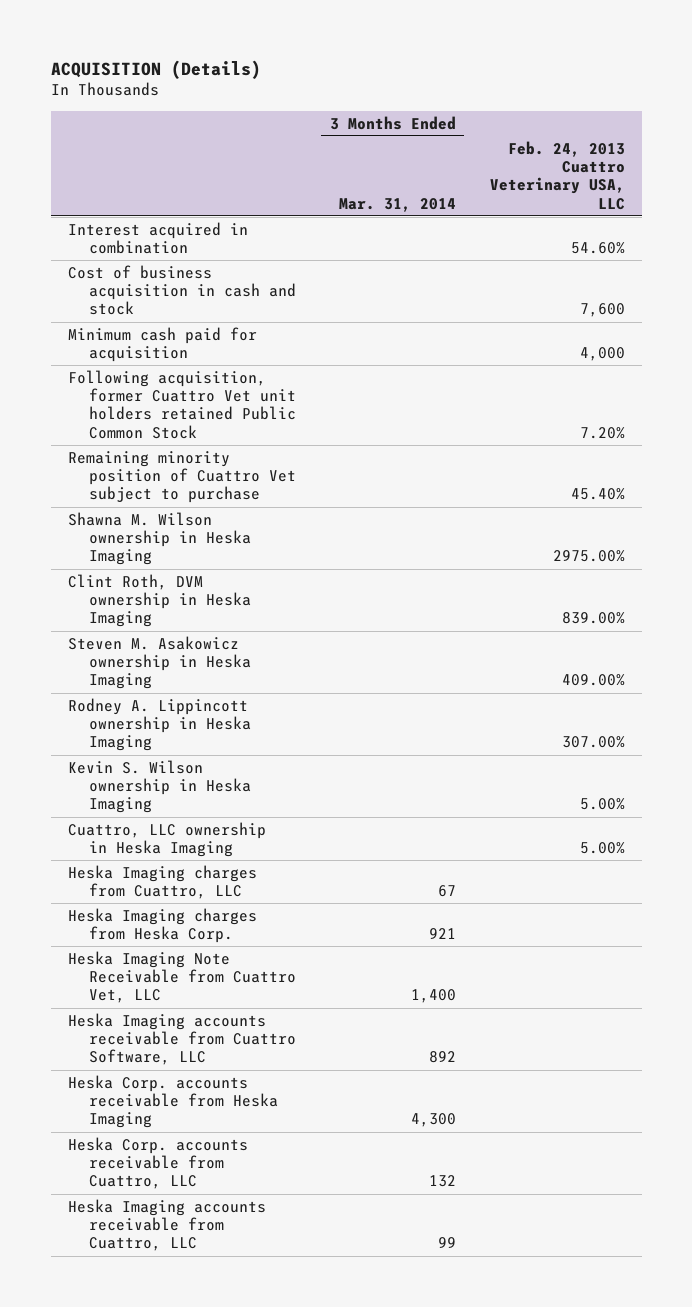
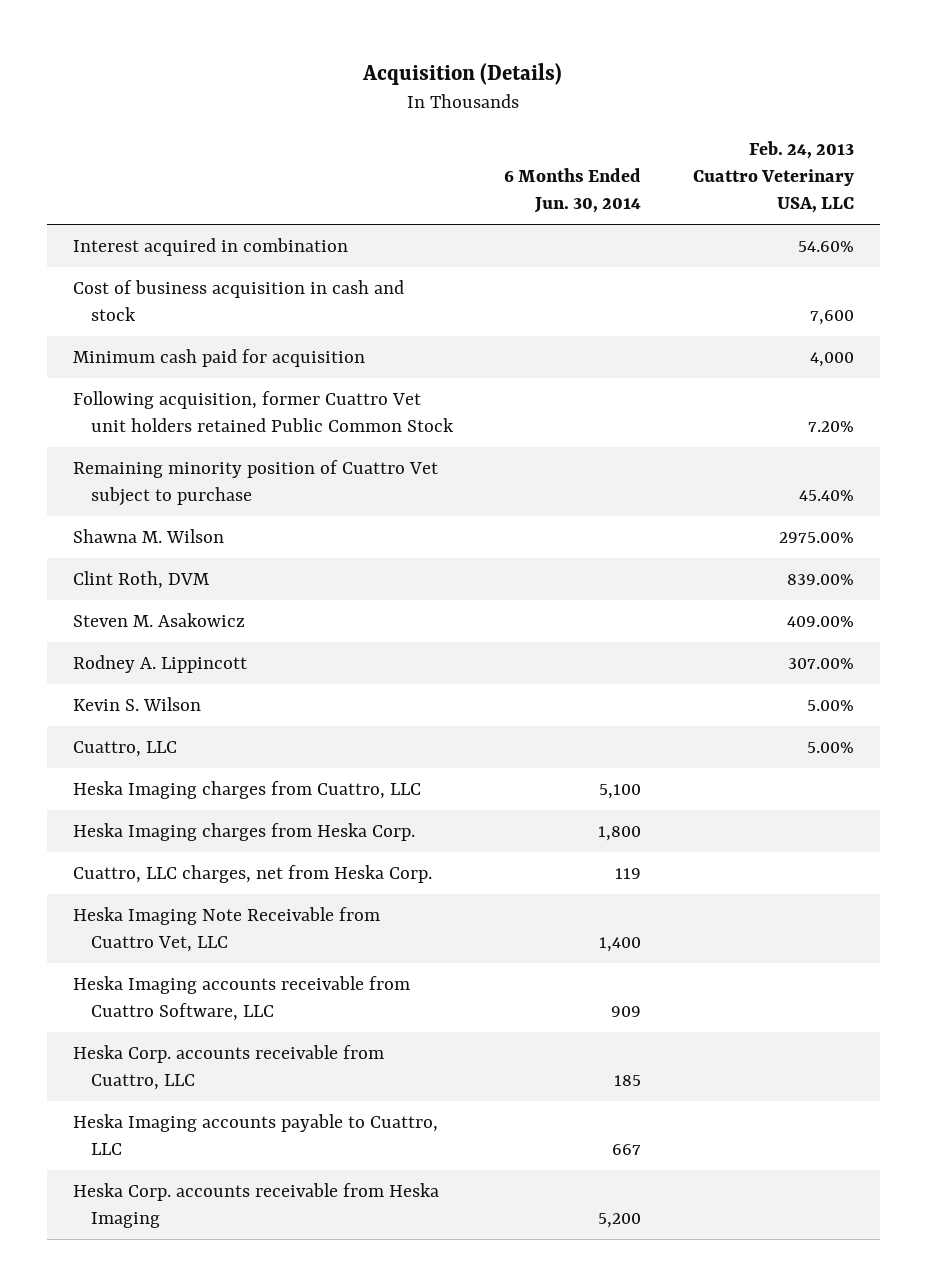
- ACQUISITION (Details)
+ Acquisition (Details)
- | 3 Months Ended Mar. 31, 2014 | Feb. 24, 2013 Cuattro Veterinary USA, LLC
+ | 6 Months Ended Jun. 30, 2014 | Feb. 24, 2013 Cuattro Veterinary USA, LLC
- Shawna M. Wilson ownership in Heska Imaging | | 2975.00%
- Clint Roth, DVM ownership in Heska Imaging | | 839.00%
- Steven M. Asakowicz ownership in Heska Imaging | | 409.00%
- Rodney A. Lippincott ownership in Heska Imaging | | 307.00%
- Kevin S. Wilson ownership in Heska Imaging | | 5.00%
- Cuattro, LLC ownership in Heska Imaging | | 5.00%
+ Shawna M. Wilson | | 2975.00%
+ Clint Roth, DVM | | 839.00%
+ Steven M. Asakowicz | | 409.00%
+ Rodney A. Lippincott | | 307.00%
+ Kevin S. Wilson | | 5.00%
+ Cuattro, LLC | | 5.00%
+ Cuattro, LLC charges, net from Heska Corp. | 119 |
- Heska Imaging accounts receivable from Cuattro, LLC | 99 |
+ Heska Imaging accounts payable to Cuattro, LLC | 667 |
moved down: Heska Corp. accounts receivable from Heska Imaging | 5,200 |

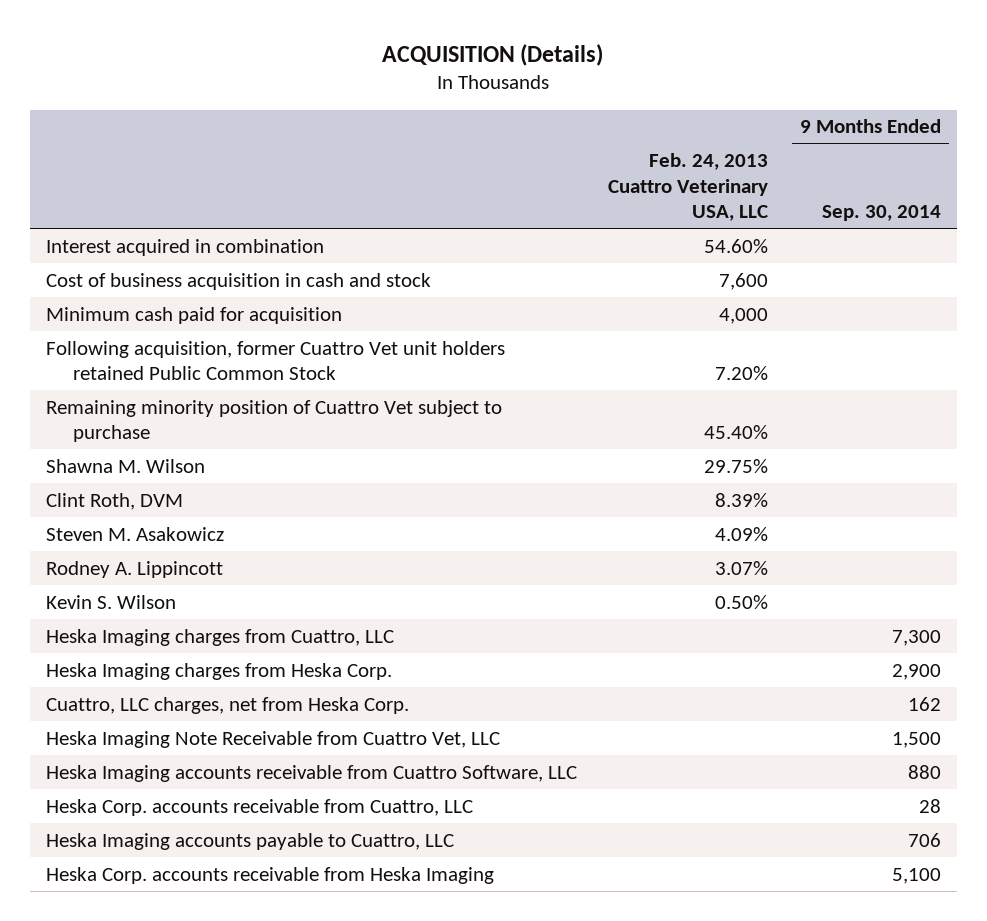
- Acquisition (Details)
+ ACQUISITION (Details)
- | 6 Months Ended Jun. 30, 2014 | Feb. 24, 2013 Cuattro Veterinary USA, LLC
+ | Feb. 24, 2013 Cuattro Veterinary USA, LLC | 9 Months Ended Sep. 30, 2014
- Shawna M. Wilson | | 2975.00%
- Clint Roth, DVM | | 839.00%
- Steven M. Asakowicz | | 409.00%
- Rodney A. Lippincott | | 307.00%
- Kevin S. Wilson | | 5.00%
- Cuattro, LLC | | 5.00%
+ Shawna M. Wilson | 29.75% |
+ Clint Roth, DVM | 8.39% |
+ Steven M. Asakowicz | 4.09% |
+ Rodney A. Lippincott | 3.07% |
+ Kevin S. Wilson | 0.50% |

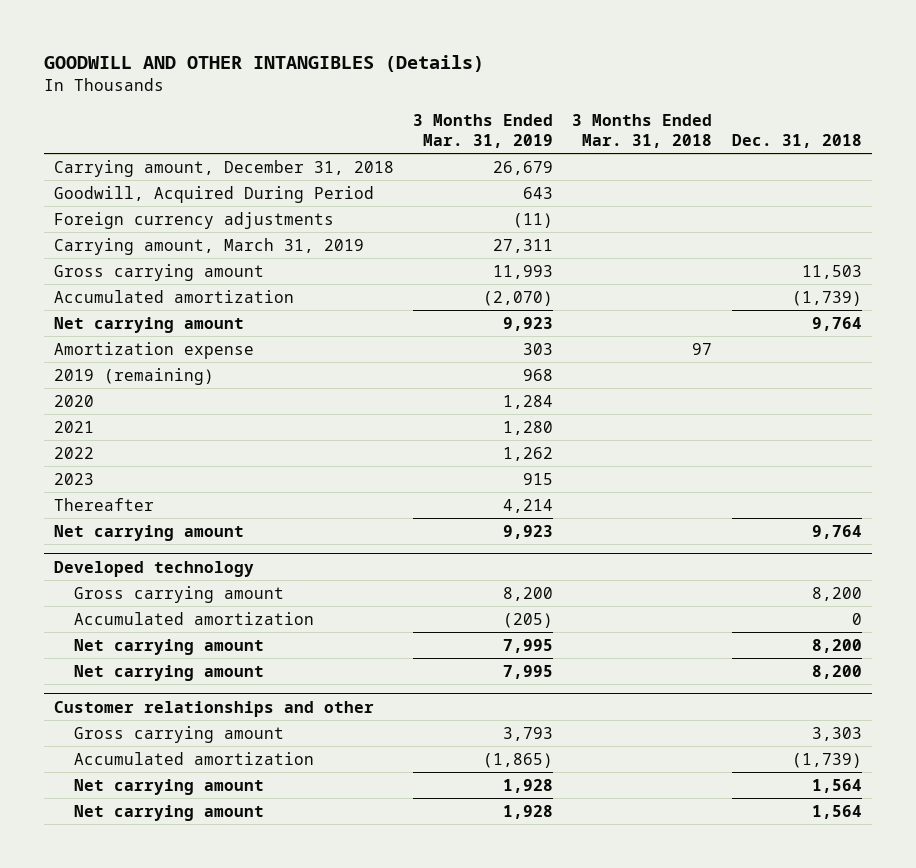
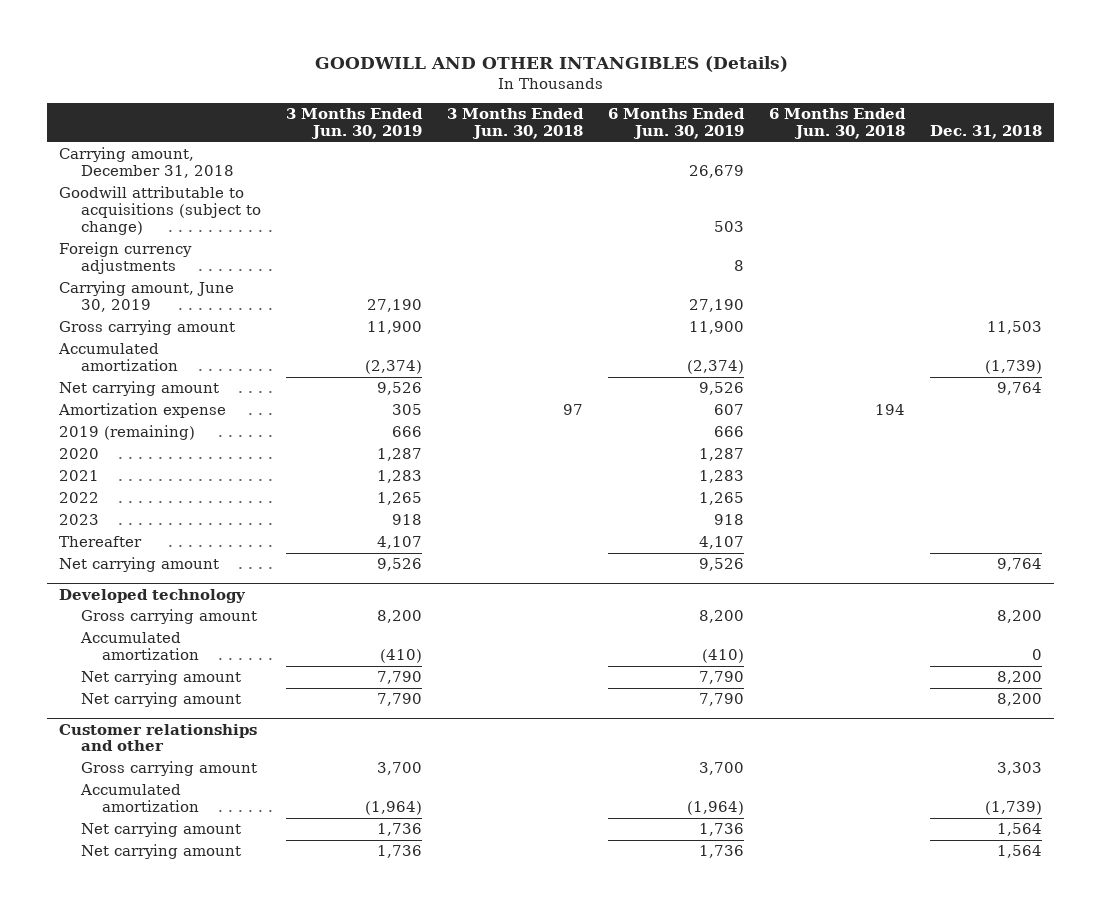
- | 3 Months Ended Mar. 31, 2019 | 3 Months Ended Mar. 31, 2018 | Dec. 31, 2018
+ | 3 Months Ended Jun. 30, 2019 | 3 Months Ended Jun. 30, 2018 | 6 Months Ended Jun. 30, 2019 | 6 Months Ended Jun. 30, 2018 | Dec. 31, 2018
- Goodwill, Acquired During Period | 643 | |
+ Goodwill attributable to acquisitions (subject to change) | | | 503 | |
- Carrying amount, March 31, 2019 | 27,311 | |
+ Carrying amount, June 30, 2019 | 27,190 | | 27,190 | |

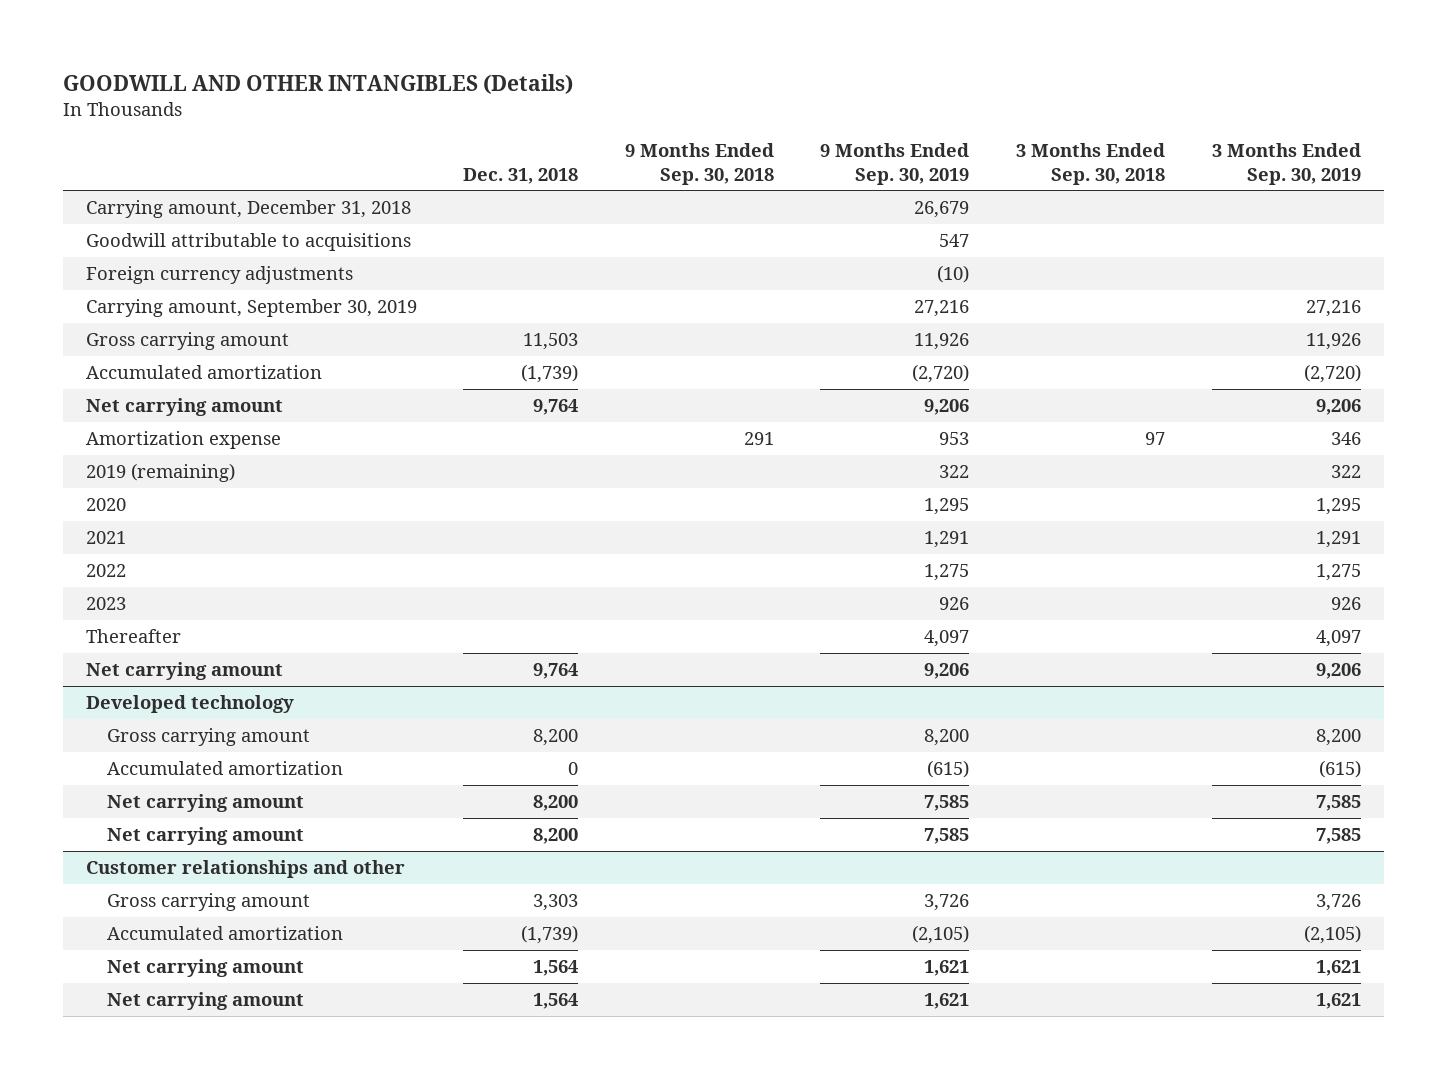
- | 3 Months Ended Jun. 30, 2019 | 3 Months Ended Jun. 30, 2018 | 6 Months Ended Jun. 30, 2019 | 6 Months Ended Jun. 30, 2018 | Dec. 31, 2018
+ | Dec. 31, 2018 | 9 Months Ended Sep. 30, 2018 | 9 Months Ended Sep. 30, 2019 | 3 Months Ended Sep. 30, 2018 | 3 Months Ended Sep. 30, 2019
- Goodwill attributable to acquisitions (subject to change) | | | 503 | |
+ Goodwill attributable to acquisitions | | | 547 | |
- Carrying amount, June 30, 2019 | 27,190 | | 27,190 | |
+ Carrying amount, September 30, 2019 | | | 27,216 | | 27,216

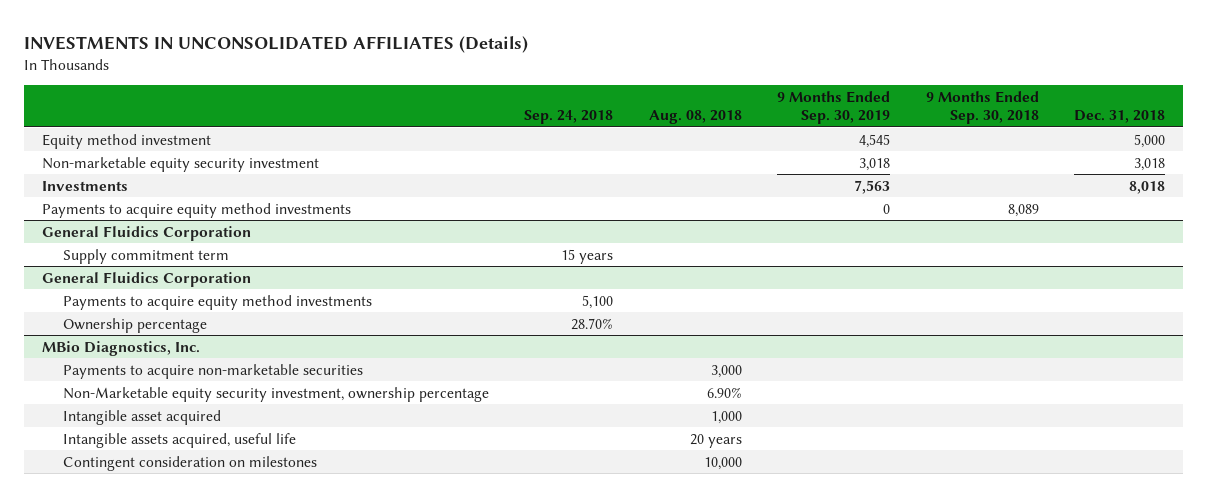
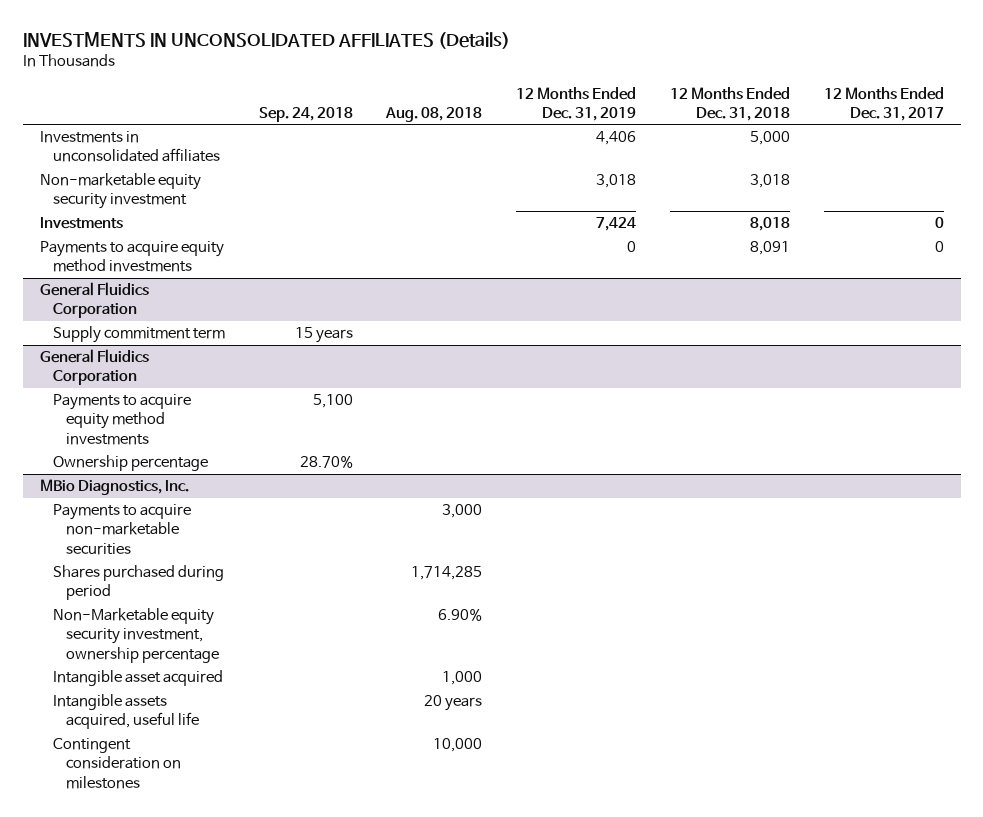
- | Sep. 24, 2018 | Aug. 08, 2018 | 9 Months Ended Sep. 30, 2019 | 9 Months Ended Sep. 30, 2018 | Dec. 31, 2018
+ | Sep. 24, 2018 | Aug. 08, 2018 | 12 Months Ended Dec. 31, 2019 | 12 Months Ended Dec. 31, 2018 | 12 Months Ended Dec. 31, 2017
- Equity method investment | | | 4,545 | | 5,000
+ Investments in unconsolidated affiliates | | | 4,406 | 5,000 |
@ MBio Diagnostics, Inc.
+ Shares purchased during period | | 1,714,285 | | |

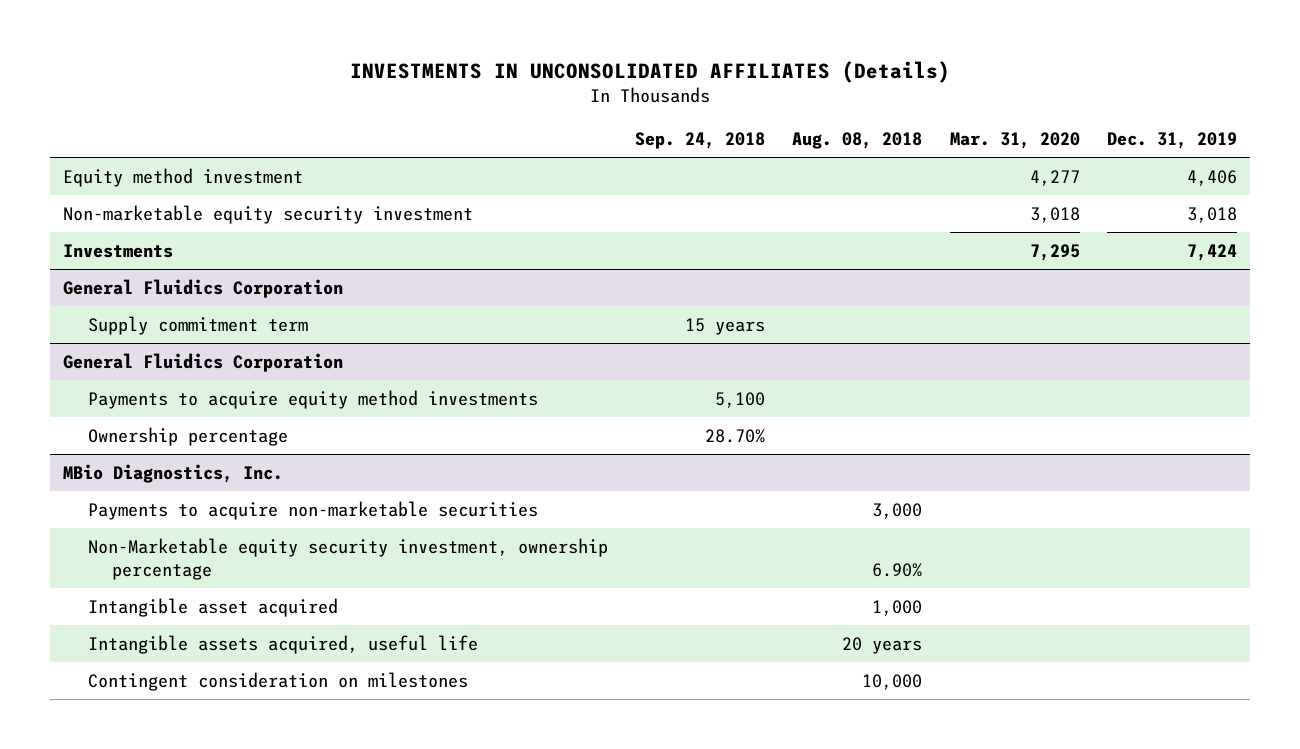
- | Sep. 24, 2018 | Aug. 08, 2018 | 12 Months Ended Dec. 31, 2019 | 12 Months Ended Dec. 31, 2018 | 12 Months Ended Dec. 31, 2017
+ | Sep. 24, 2018 | Aug. 08, 2018 | Mar. 31, 2020 | Dec. 31, 2019
- Investments in unconsolidated affiliates | | | 4,406 | 5,000 |
+ Equity method investment | | | 4,277 | 4,406
- Payments to acquire equity method investments | | | 0 | 8,091 | 0
@ MBio Diagnostics, Inc.
- Shares purchased during period | | 1,714,285 | | |

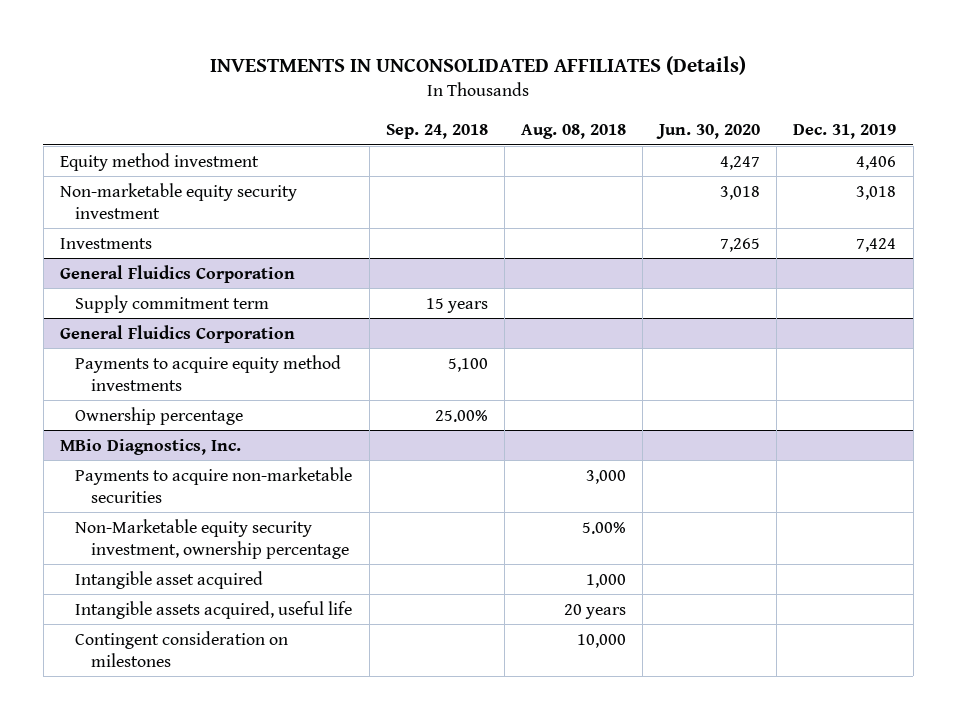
- | Sep. 24, 2018 | Aug. 08, 2018 | Mar. 31, 2020 | Dec. 31, 2019
+ | Sep. 24, 2018 | Aug. 08, 2018 | Jun. 30, 2020 | Dec. 31, 2019
@ General Fluidics Corporation
- Ownership percentage | 28.70% | | |
+ Ownership percentage | 25.00% | | |
@ MBio Diagnostics, Inc.
- Non-Marketable equity security investment, ownership percentage | | 6.90% | |
+ Non-Marketable equity security investment, ownership percentage | | 5.00% | |

